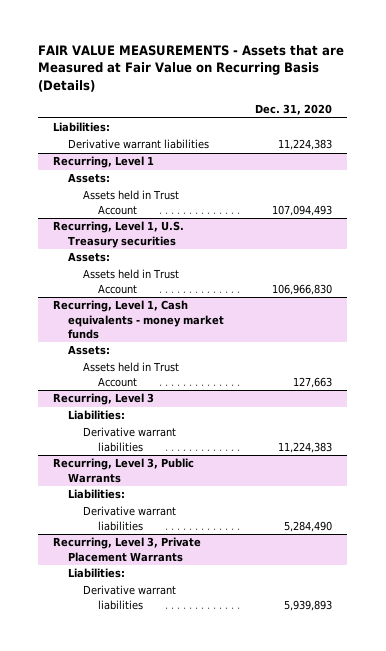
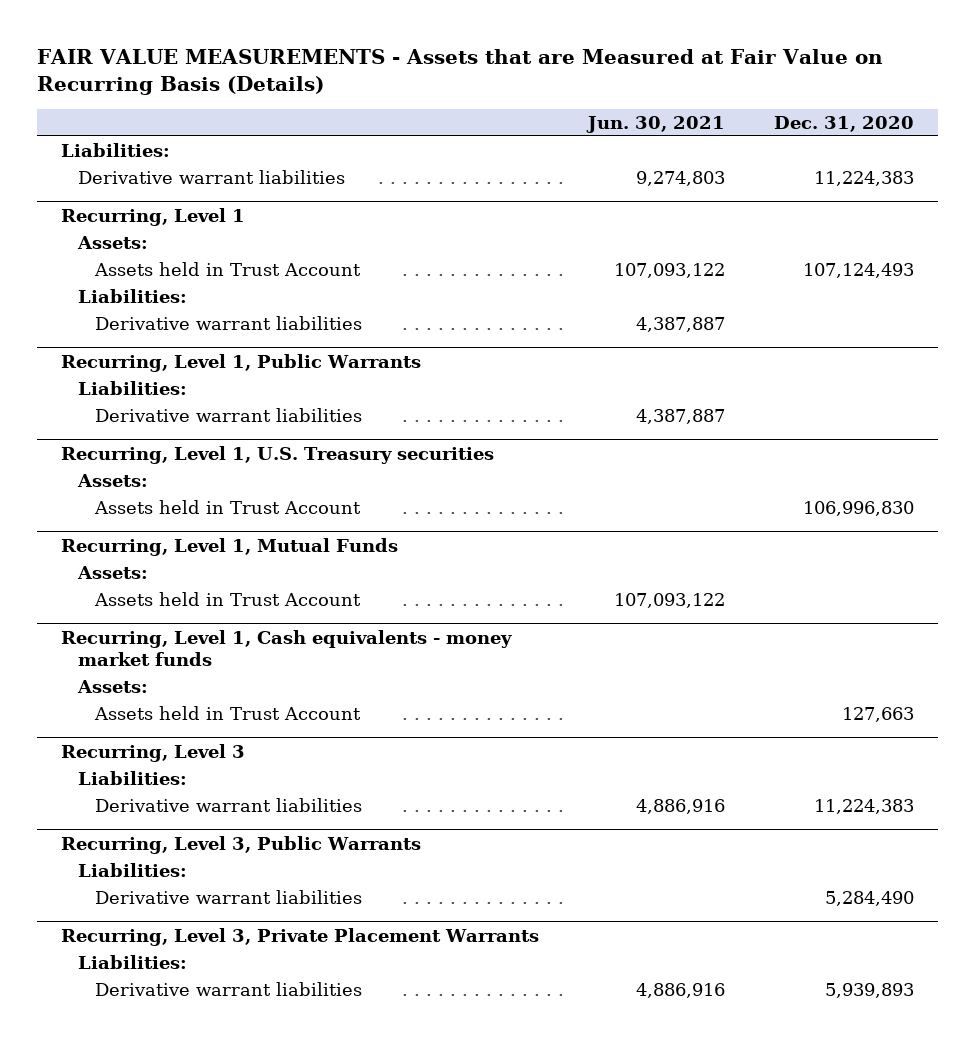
- | Dec. 31, 2020
+ | Jun. 30, 2021 | Dec. 31, 2020
@ Recurring, Level 1
- Assets held in Trust Account | 107,094,493
+ Assets held in Trust Account | 107,093,122 | 107,124,493
+ Liabilities:
+ Derivative warrant liabilities | 4,387,887 |
+ Recurring, Level 1, Public Warrants
+ Liabilities:
+ Derivative warrant liabilities | 4,387,887 |
@ Recurring, Level 1, U.S. Treasury securities
- Assets held in Trust Account | 106,966,830
+ Assets held in Trust Account | | 106,996,830
+ Recurring, Level 1, Mutual Funds
+ Assets:
+ Assets held in Trust Account | 107,093,122 |

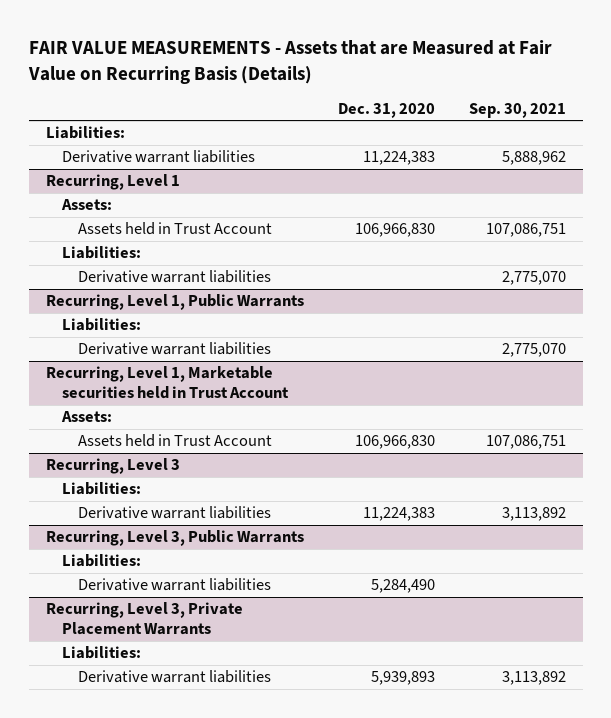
- | Jun. 30, 2021 | Dec. 31, 2020
+ | Dec. 31, 2020 | Sep. 30, 2021
@ Recurring, Level 1
- Assets held in Trust Account | 107,093,122 | 107,124,493
+ Assets held in Trust Account | 106,966,830 | 107,086,751
- Recurring, Level 1, U.S. Treasury securities
- Assets:
- Assets held in Trust Account | | 106,996,830
- Recurring, Level 1, Mutual Funds
- Assets:
- Assets held in Trust Account | 107,093,122 |
- Recurring, Level 1, Cash equivalents - money market funds
+ Recurring, Level 1, Marketable securities held in Trust Account
- Assets held in Trust Account | | 127,663
+ Assets held in Trust Account | 106,966,830 | 107,086,751

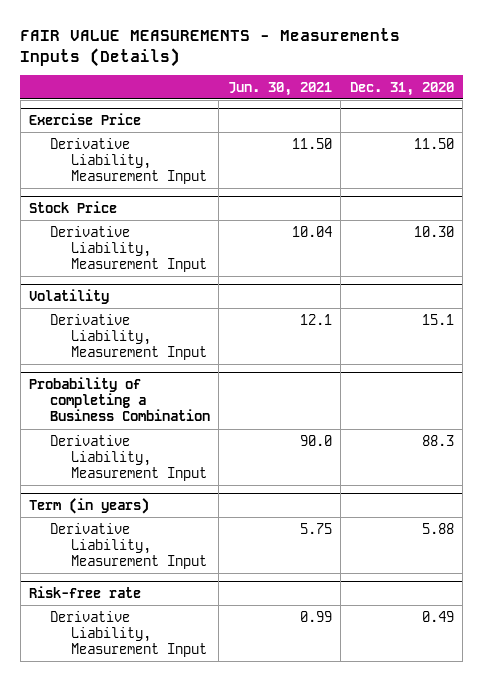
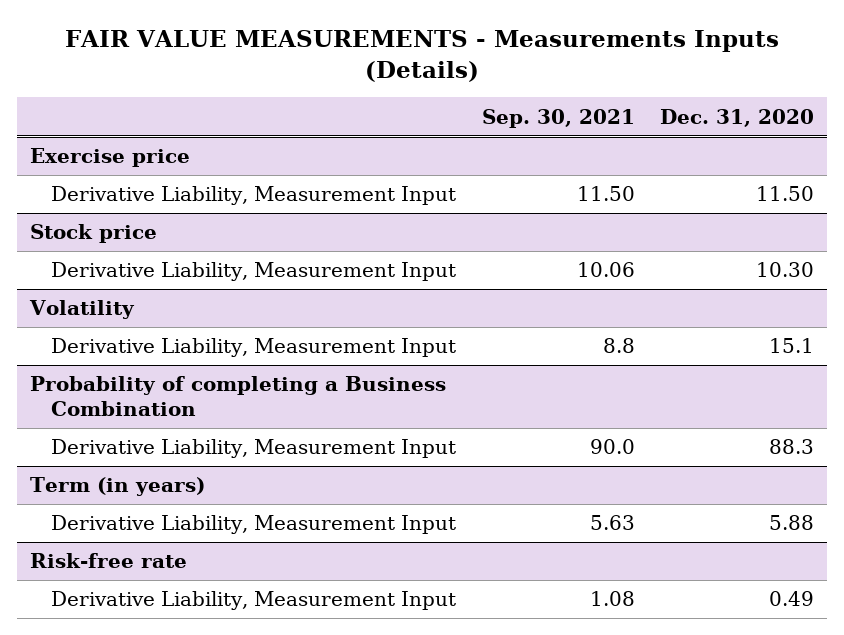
- | Jun. 30, 2021 | Dec. 31, 2020
+ | Sep. 30, 2021 | Dec. 31, 2020
- Exercise Price
+ Exercise price
- Stock Price
+ Stock price

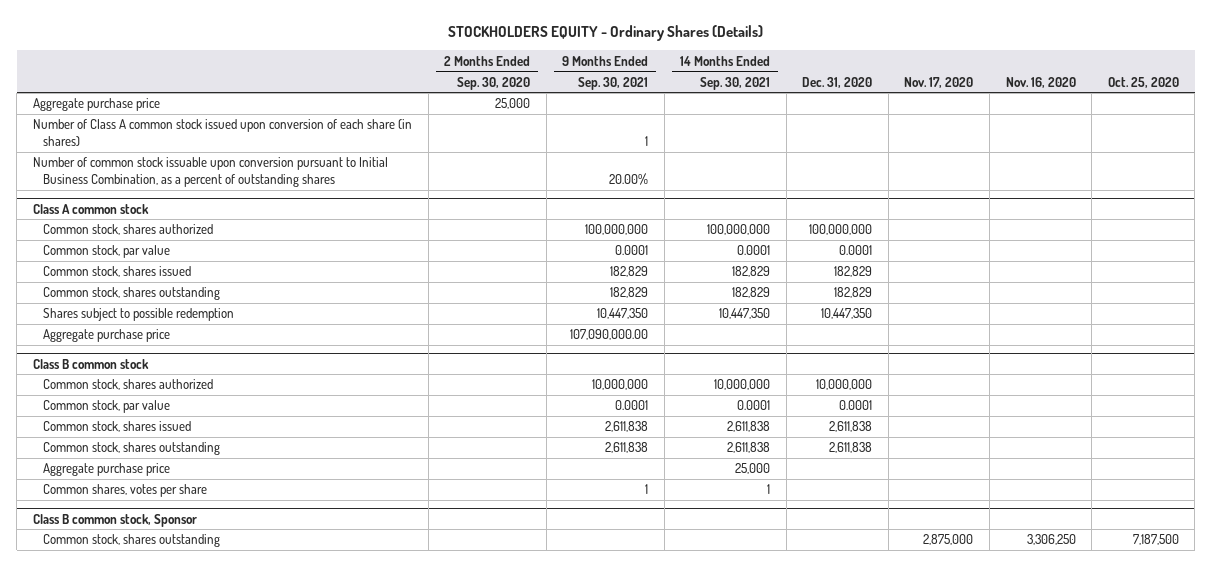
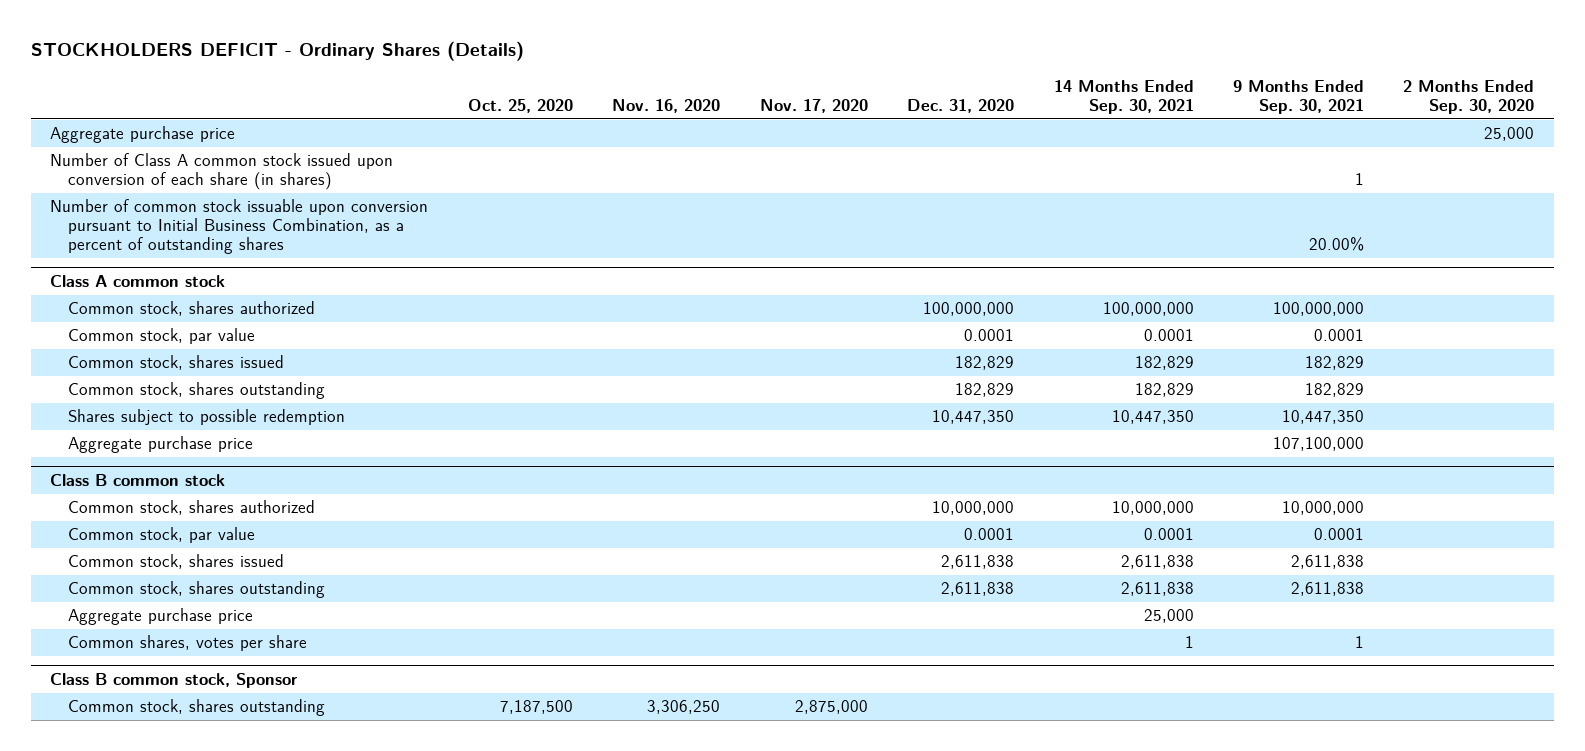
- STOCKHOLDERS EQUITY - Ordinary Shares (Details)
+ STOCKHOLDERS DEFICIT - Ordinary Shares (Details)
- | 2 Months Ended Sep. 30, 2020 | 9 Months Ended Sep. 30, 2021 | 14 Months Ended Sep. 30, 2021 | Dec. 31, 2020 | Nov. 17, 2020 | Nov. 16, 2020 | Oct. 25, 2020
+ | Oct. 25, 2020 | Nov. 16, 2020 | Nov. 17, 2020 | Dec. 31, 2020 | 14 Months Ended Sep. 30, 2021 | 9 Months Ended Sep. 30, 2021 | 2 Months Ended Sep. 30, 2020
@ Class A common stock
- Aggregate purchase price | | 107,090,000.00 | | | | |
+ Aggregate purchase price | | | | | | 107,100,000 |

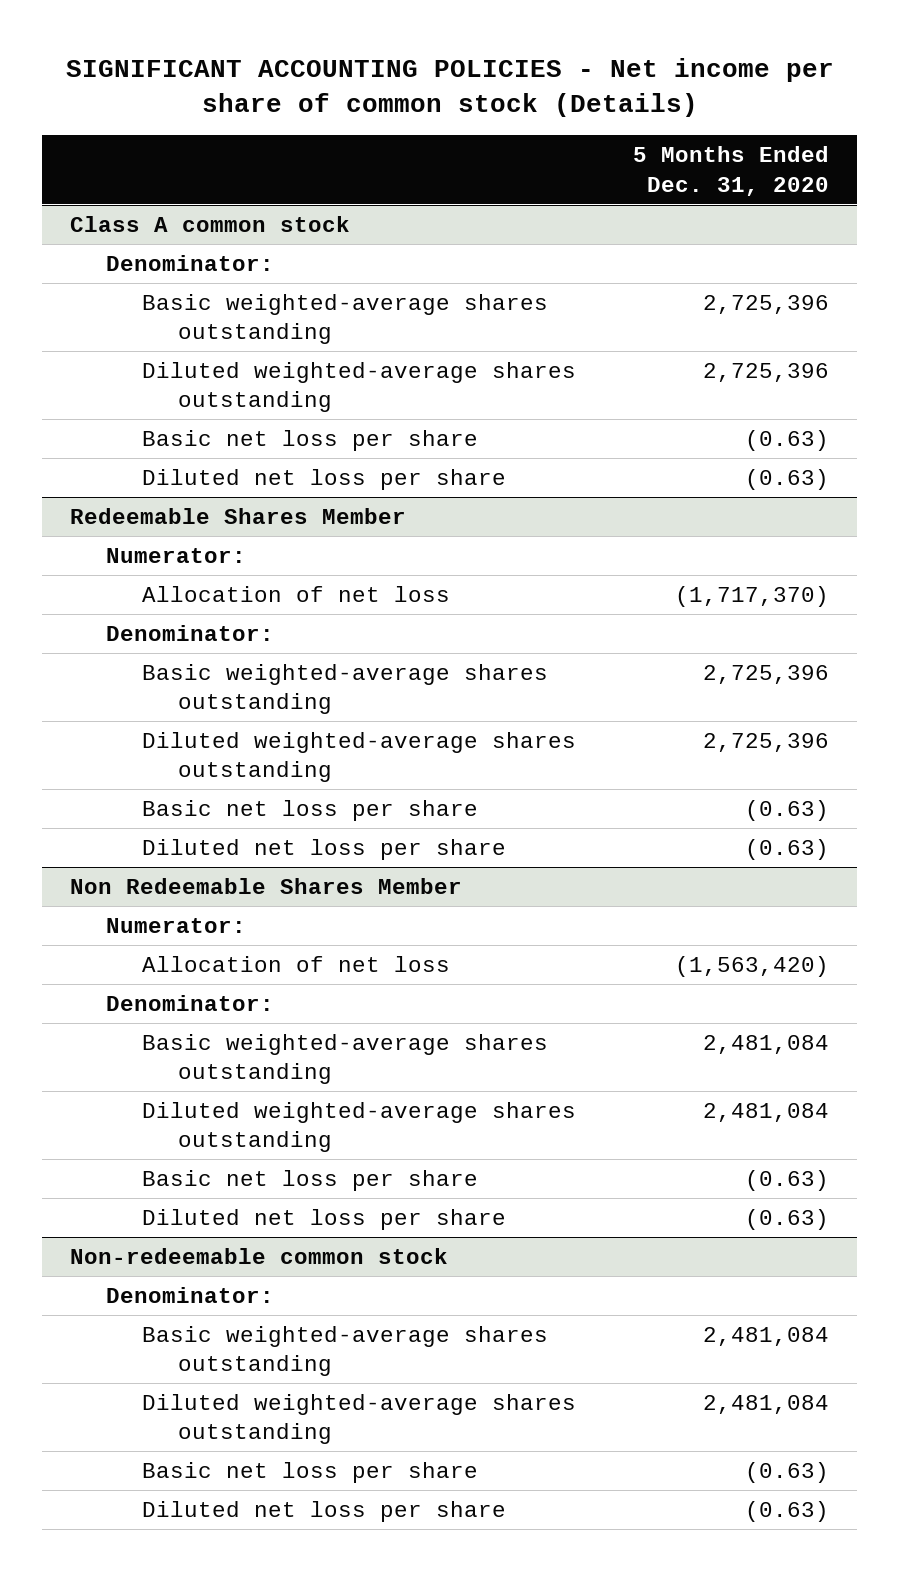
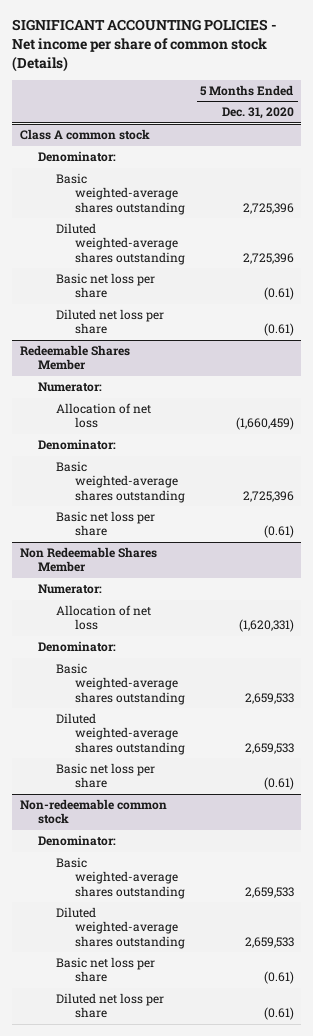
@ Class A common stock
- Basic net loss per share | (0.63)
- Diluted net loss per share | (0.63)
+ Basic net loss per share | (0.61)
+ Diluted net loss per share | (0.61)
@ Redeemable Shares Member
- Allocation of net loss | (1,717,370)
+ Allocation of net loss | (1,660,459)
- Diluted weighted-average shares outstanding | 2,725,396
- Basic net loss per share | (0.63)
- Diluted net loss per share | (0.63)
+ Basic net loss per share | (0.61)
@ Non Redeemable Shares Member
- Allocation of net loss | (1,563,420)
+ Allocation of net loss | (1,620,331)
- Basic weighted-average shares outstanding | 2,481,084
- Diluted weighted-average shares outstanding | 2,481,084
- Basic net loss per share | (0.63)
- Diluted net loss per share | (0.63)
+ Basic weighted-average shares outstanding | 2,659,533
+ Diluted weighted-average shares outstanding | 2,659,533
+ Basic net loss per share | (0.61)
@ Non-redeemable common stock
- Basic weighted-average shares outstanding | 2,481,084
- Diluted weighted-average shares outstanding | 2,481,084
- Basic net loss per share | (0.63)
- Diluted net loss per share | (0.63)
+ Basic weighted-average shares outstanding | 2,659,533
+ Diluted weighted-average shares outstanding | 2,659,533
+ Basic net loss per share | (0.61)
+ Diluted net loss per share | (0.61)

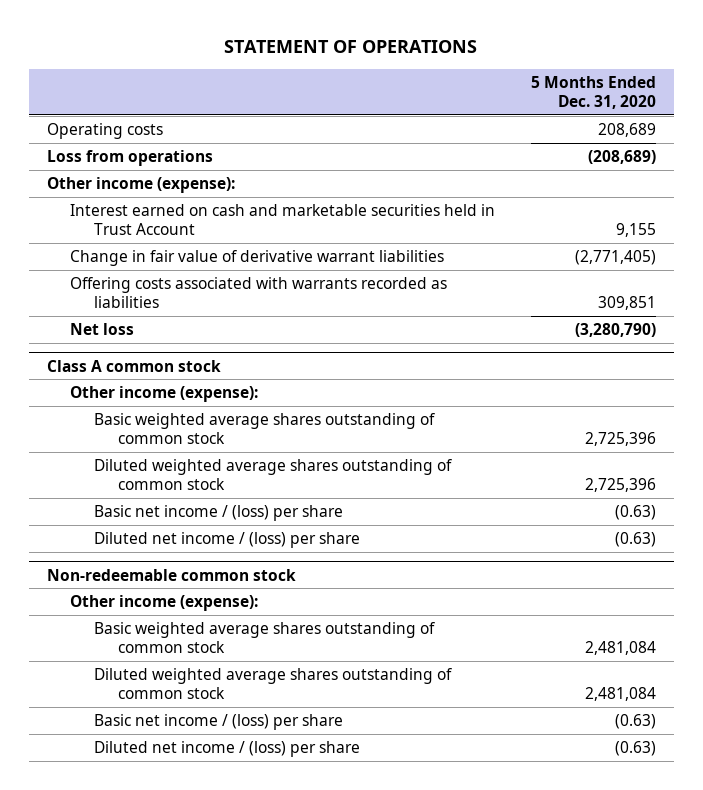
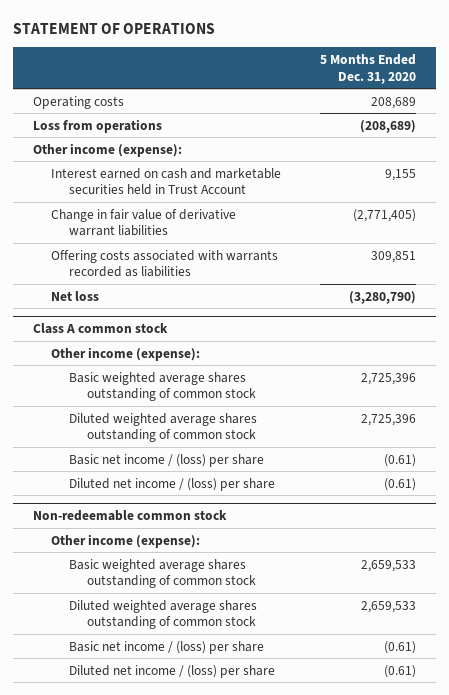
@ Class A common stock
- Basic net income / (loss) per share | (0.63)
- Diluted net income / (loss) per share | (0.63)
+ Basic net income / (loss) per share | (0.61)
+ Diluted net income / (loss) per share | (0.61)
@ Non-redeemable common stock
- Basic weighted average shares outstanding of common stock | 2,481,084
- Diluted weighted average shares outstanding of common stock | 2,481,084
- Basic net income / (loss) per share | (0.63)
- Diluted net income / (loss) per share | (0.63)
+ Basic weighted average shares outstanding of common stock | 2,659,533
+ Diluted weighted average shares outstanding of common stock | 2,659,533
+ Basic net income / (loss) per share | (0.61)
+ Diluted net income / (loss) per share | (0.61)

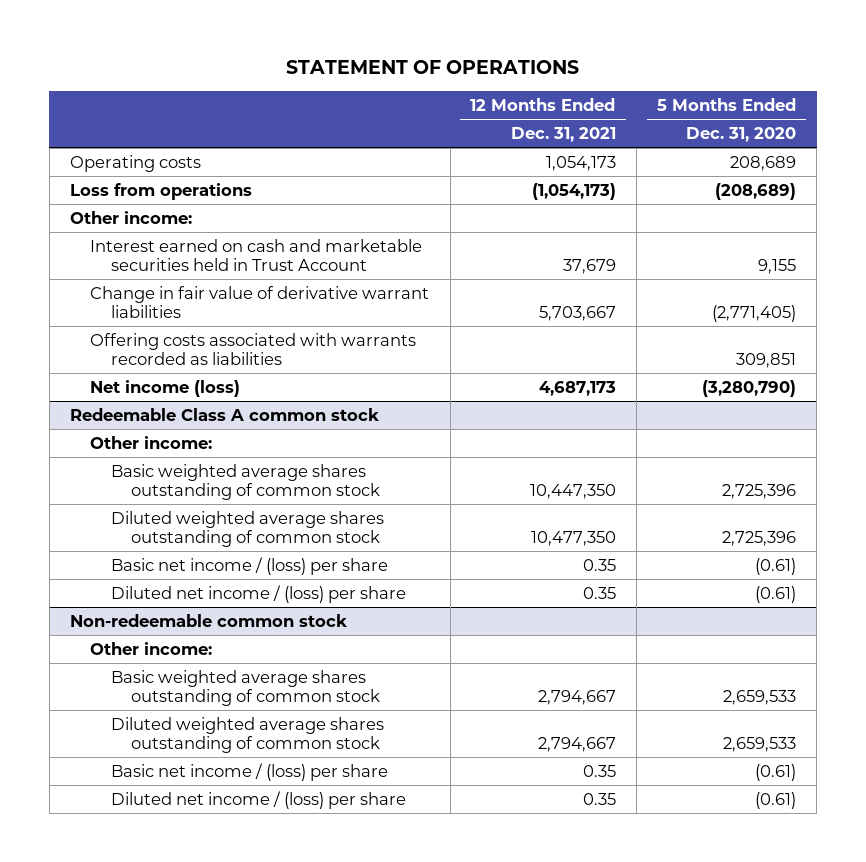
- | 5 Months Ended Dec. 31, 2020
+ | 12 Months Ended Dec. 31, 2021 | 5 Months Ended Dec. 31, 2020
- Other income (expense):
+ Other income:
- Net loss | (3,280,790)
- Class A common stock
- Other income (expense):
+ Net income (loss) | 4,687,173 | (3,280,790)
+ Redeemable Class A common stock
+ Other income:
@ Non-redeemable common stock
- Other income (expense):
+ Other income:

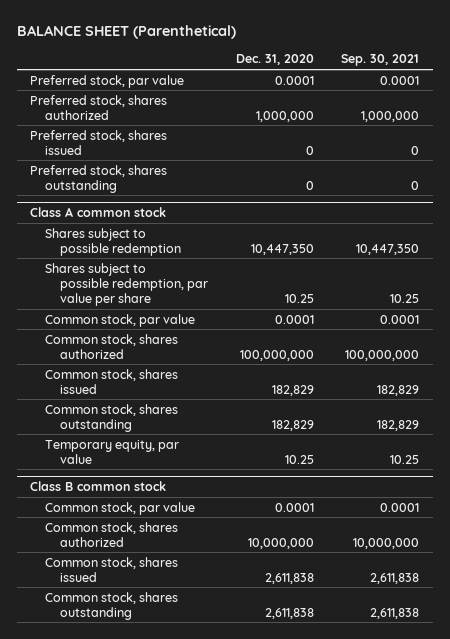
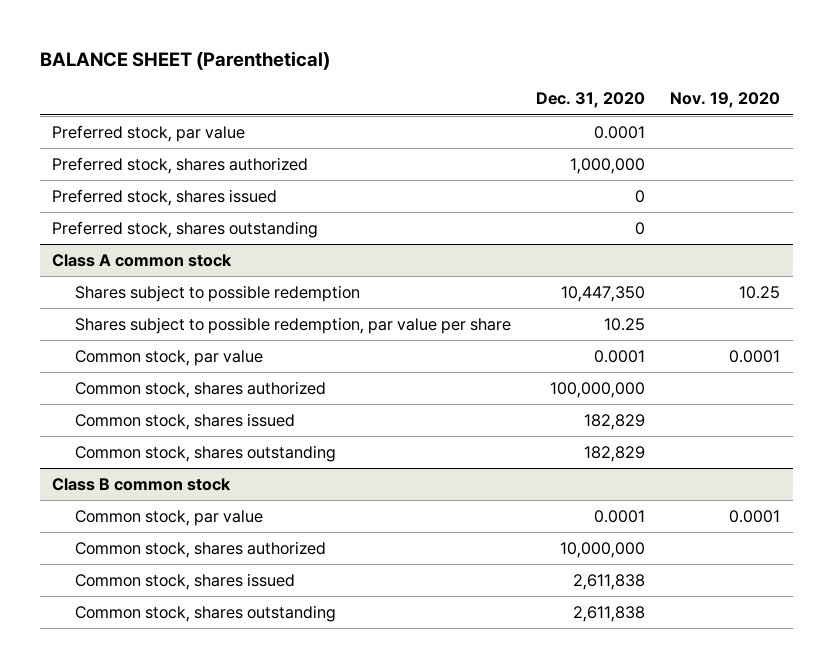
- | Dec. 31, 2020 | Sep. 30, 2021
+ | Dec. 31, 2020 | Nov. 19, 2020
@ Class A common stock
- Temporary equity, par value | 10.25 | 10.25

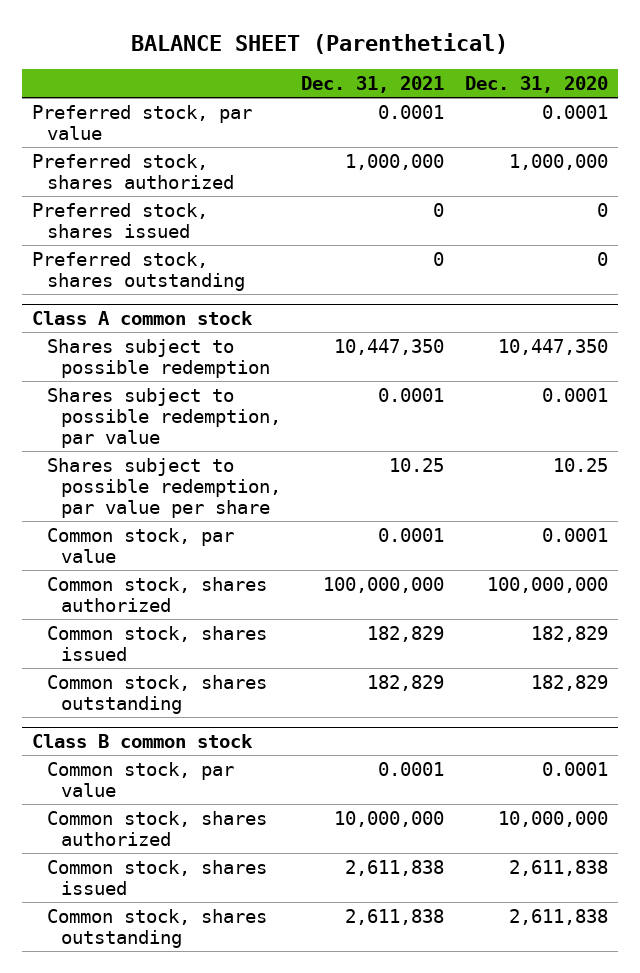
- | Dec. 31, 2020 | Nov. 19, 2020
+ | Dec. 31, 2021 | Dec. 31, 2020
@ Class A common stock
+ Shares subject to possible redemption, par value | 0.0001 | 0.0001

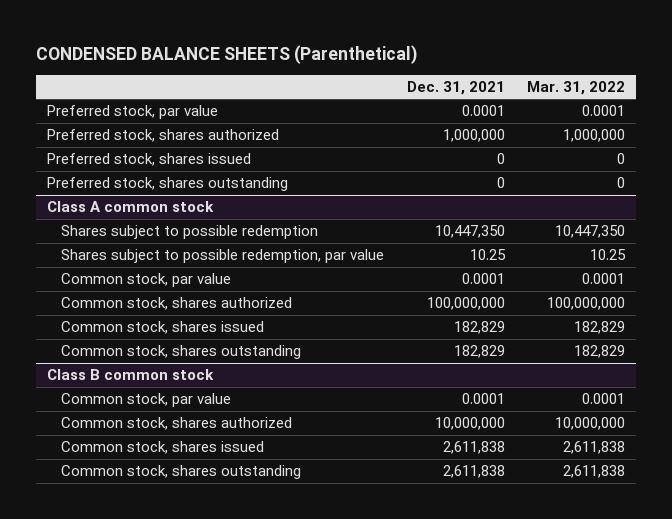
- BALANCE SHEET (Parenthetical)
+ CONDENSED BALANCE SHEETS (Parenthetical)
- | Dec. 31, 2021 | Dec. 31, 2020
+ | Dec. 31, 2021 | Mar. 31, 2022
@ Class A common stock
- Shares subject to possible redemption, par value | 0.0001 | 0.0001
- Shares subject to possible redemption, par value per share | 10.25 | 10.25
+ Shares subject to possible redemption, par value | 10.25 | 10.25

